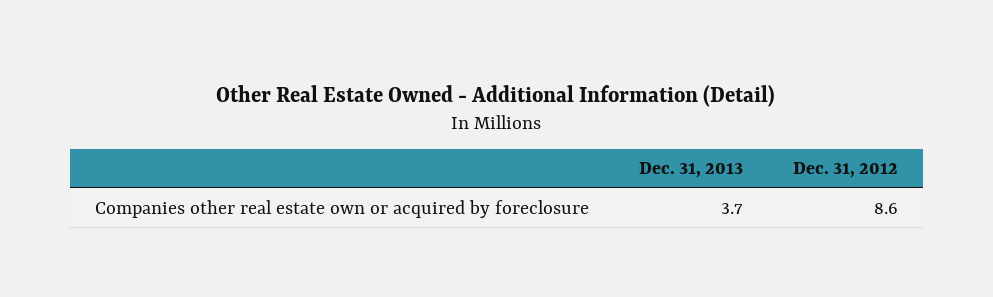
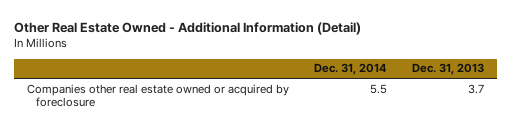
- | Dec. 31, 2013 | Dec. 31, 2012
+ | Dec. 31, 2014 | Dec. 31, 2013
- Companies other real estate own or acquired by foreclosure | 3.7 | 8.6
+ Companies other real estate owned or acquired by foreclosure | 5.5 | 3.7

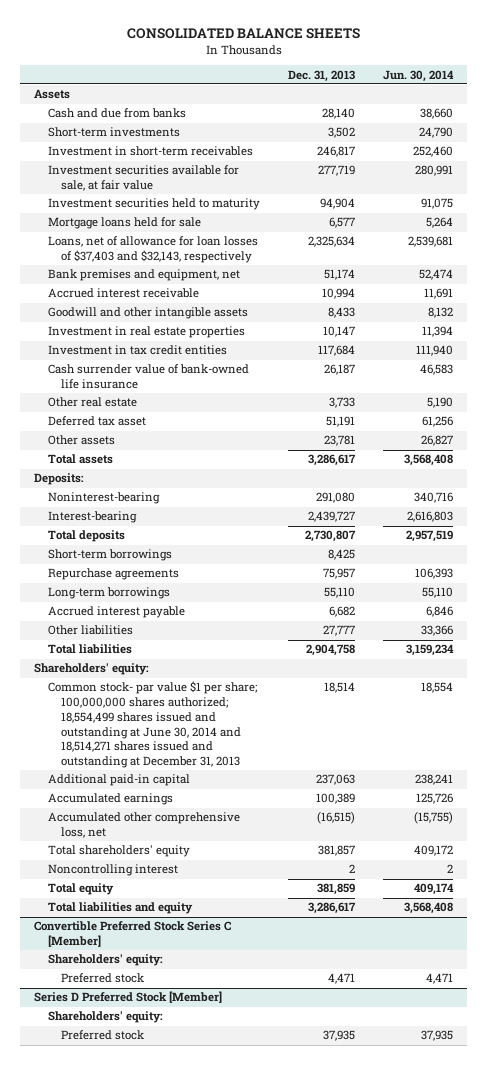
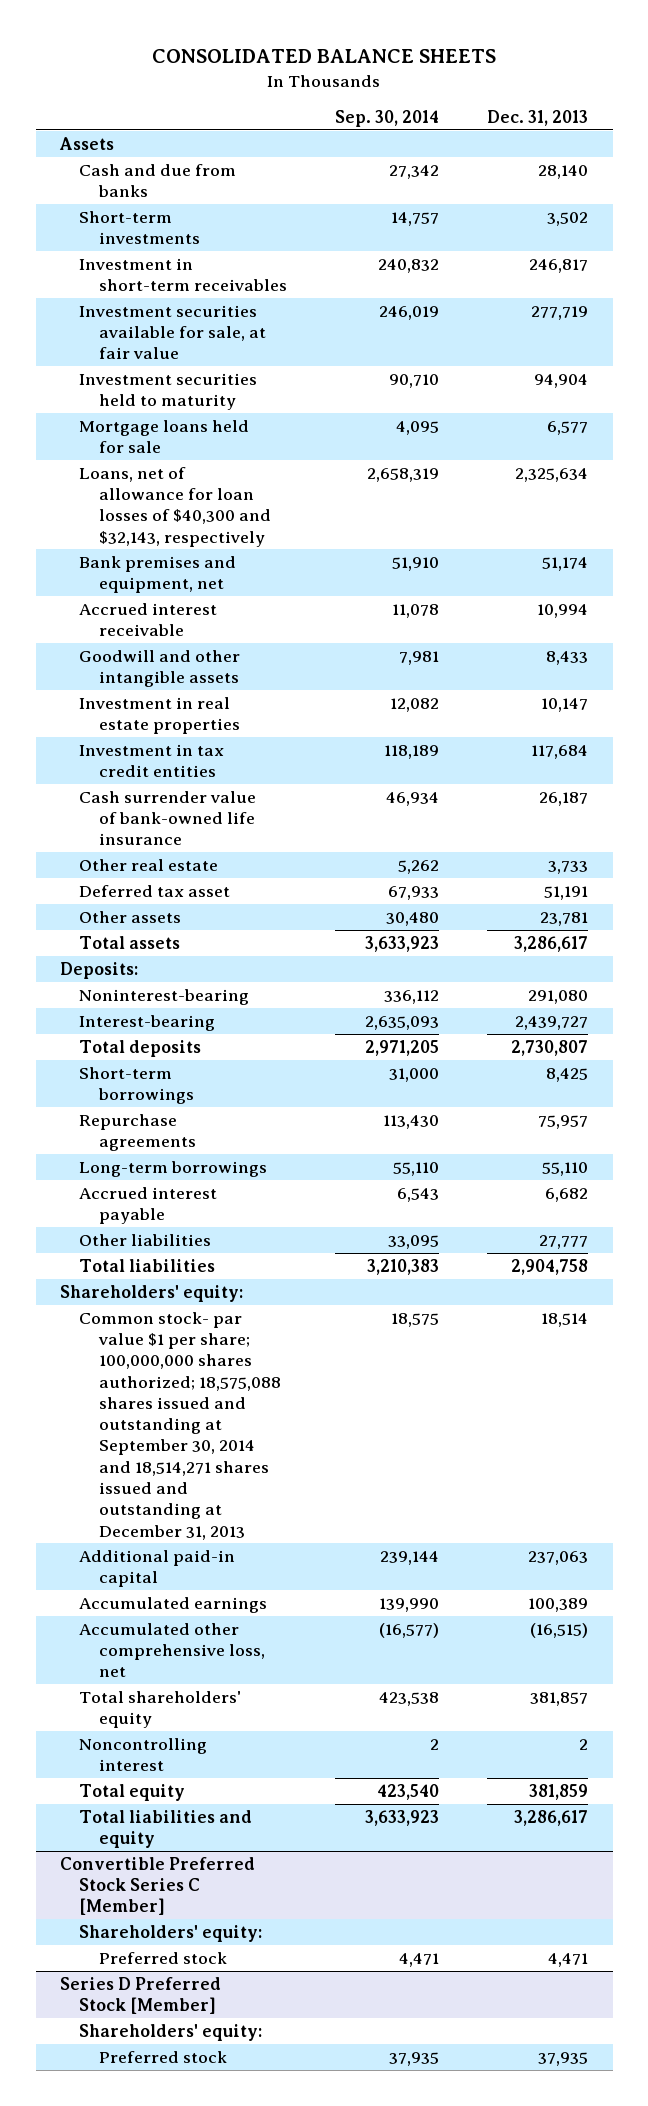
- | Dec. 31, 2013 | Jun. 30, 2014
+ | Sep. 30, 2014 | Dec. 31, 2013
- Loans, net of allowance for loan losses of $37,403 and $32,143, respectively | 2,325,634 | 2,539,681
+ Loans, net of allowance for loan losses of $40,300 and $32,143, respectively | 2,658,319 | 2,325,634
- Common stock- par value $1 per share; 100,000,000 shares authorized; 18,554,499 shares issued and outstanding at June 30, 2014 and 18,514,271 shares issued and outstanding at December 31, 2013 | 18,514 | 18,554
+ Common stock- par value $1 per share; 100,000,000 shares authorized; 18,575,088 shares issued and outstanding at September 30, 2014 and 18,514,271 shares issued and outstanding at December 31, 2013 | 18,575 | 18,514

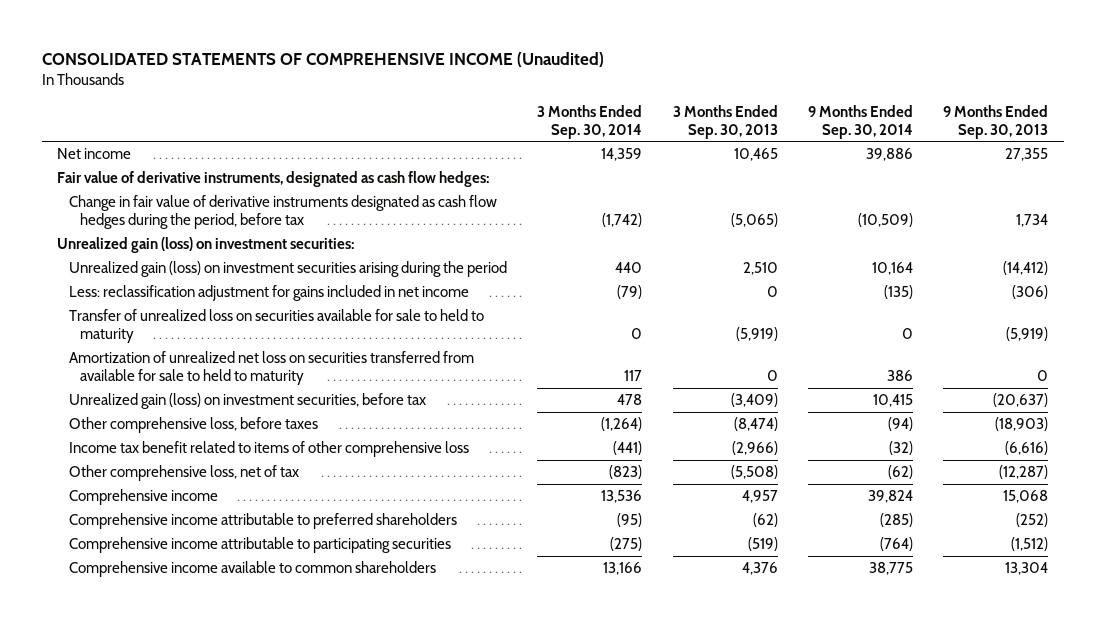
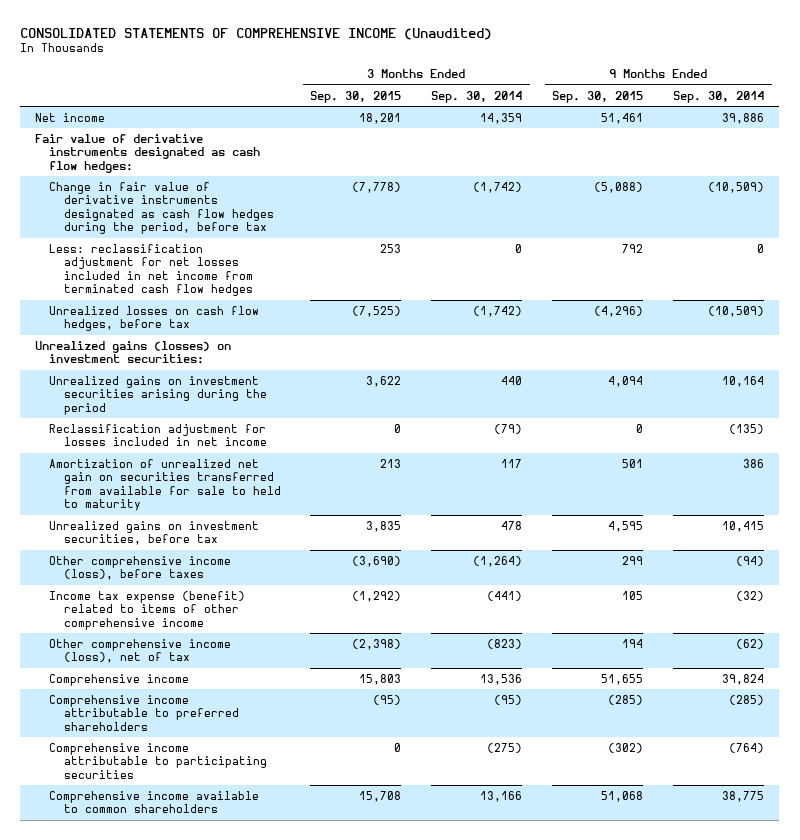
- | 3 Months Ended Sep. 30, 2014 | 3 Months Ended Sep. 30, 2013 | 9 Months Ended Sep. 30, 2014 | 9 Months Ended Sep. 30, 2013
+ | 3 Months Ended Sep. 30, 2015 | 3 Months Ended Sep. 30, 2014 | 9 Months Ended Sep. 30, 2015 | 9 Months Ended Sep. 30, 2014
- Fair value of derivative instruments, designated as cash flow hedges:
+ Fair value of derivative instruments designated as cash flow hedges:
- Unrealized gain (loss) on investment securities:
- Unrealized gain (loss) on investment securities arising during the period | 440 | 2,510 | 10,164 | (14,412)
- Less: reclassification adjustment for gains included in net income | (79) | 0 | (135) | (306)
- Transfer of unrealized loss on securities available for sale to held to maturity | 0 | (5,919) | 0 | (5,919)
- Amortization of unrealized net loss on securities transferred from available for sale to held to maturity | 117 | 0 | 386 | 0
- Unrealized gain (loss) on investment securities, before tax | 478 | (3,409) | 10,415 | (20,637)
- Other comprehensive loss, before taxes | (1,264) | (8,474) | (94) | (18,903)
- Income tax benefit related to items of other comprehensive loss | (441) | (2,966) | (32) | (6,616)
- Other comprehensive loss, net of tax | (823) | (5,508) | (62) | (12,287)
+ Less: reclassification adjustment for net losses included in net income from terminated cash flow hedges | 253 | 0 | 792 | 0
+ Unrealized losses on cash flow hedges, before tax | (7,525) | (1,742) | (4,296) | (10,509)
+ Unrealized gains (losses) on investment securities:
+ Unrealized gains on investment securities arising during the period | 3,622 | 440 | 4,094 | 10,164
+ Reclassification adjustment for losses included in net income | 0 | (79) | 0 | (135)
+ Amortization of unrealized net gain on securities transferred from available for sale to held to maturity | 213 | 117 | 501 | 386
+ Unrealized gains on investment securities, before tax | 3,835 | 478 | 4,595 | 10,415
+ Other comprehensive income (loss), before taxes | (3,690) | (1,264) | 299 | (94)
+ Income tax expense (benefit) related to items of other comprehensive income | (1,292) | (441) | 105 | (32)
+ Other comprehensive income (loss), net of tax | (2,398) | (823) | 194 | (62)

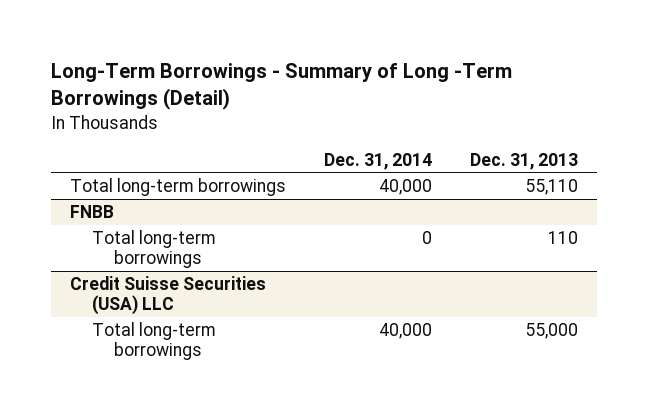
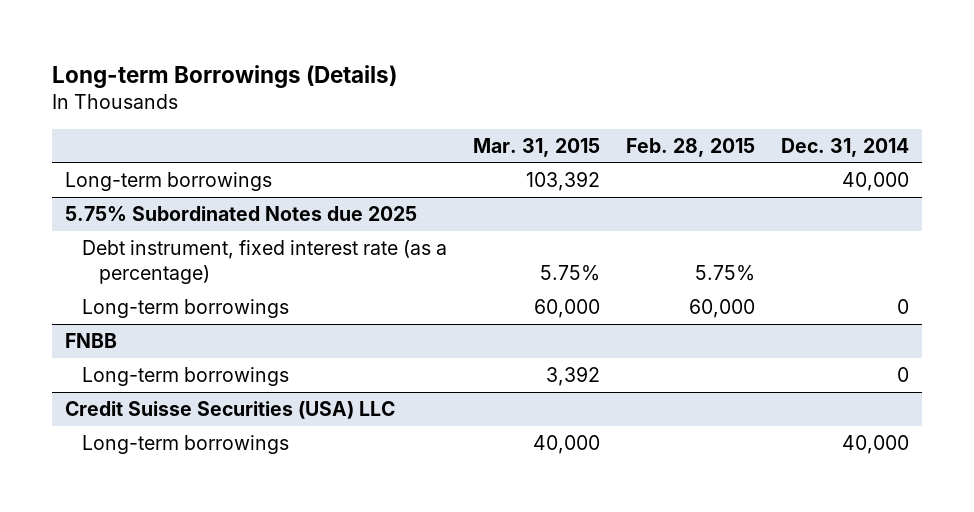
- Long-Term Borrowings - Summary of Long -Term Borrowings (Detail)
+ Long-term Borrowings (Details)
- | Dec. 31, 2014 | Dec. 31, 2013
+ | Mar. 31, 2015 | Feb. 28, 2015 | Dec. 31, 2014
- Total long-term borrowings | 40,000 | 55,110
+ Long-term borrowings | 103,392 | | 40,000
+ 5.75% Subordinated Notes due 2025
+ Debt instrument, fixed interest rate (as a percentage) | 5.75% | 5.75% |
+ Long-term borrowings | 60,000 | 60,000 | 0
@ FNBB
- Total long-term borrowings | 0 | 110
+ Long-term borrowings | 3,392 | | 0
@ Credit Suisse Securities (USA) LLC
- Total long-term borrowings | 40,000 | 55,000
+ Long-term borrowings | 40,000 | | 40,000

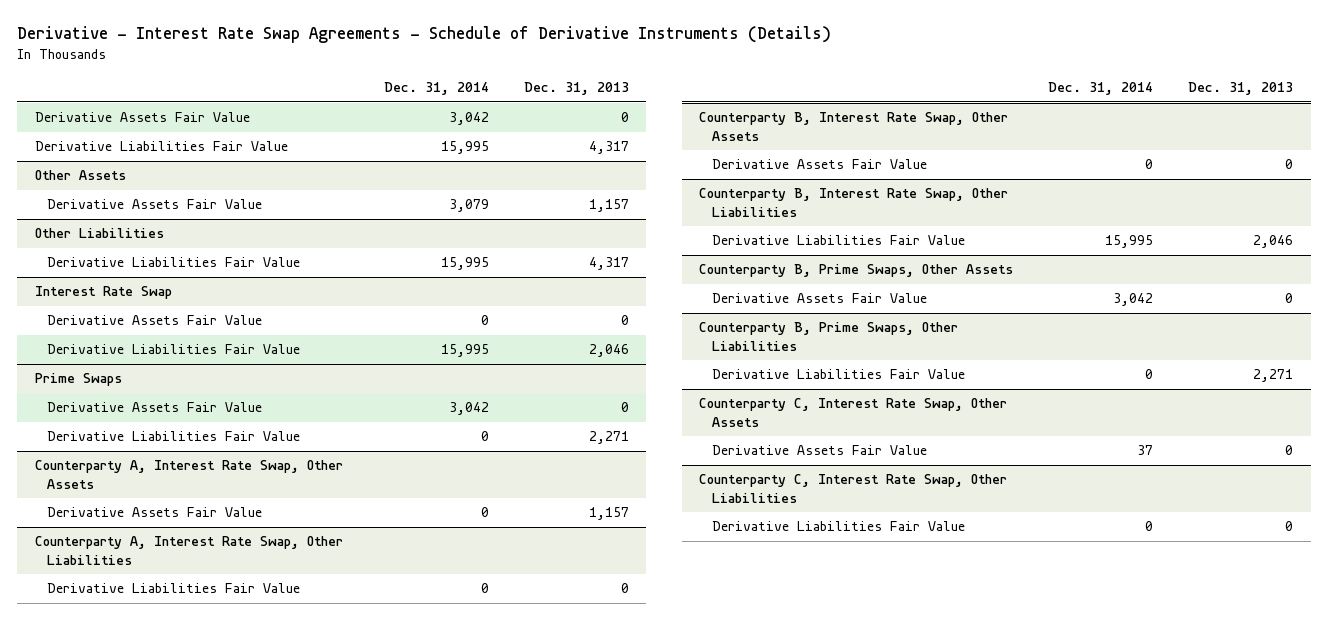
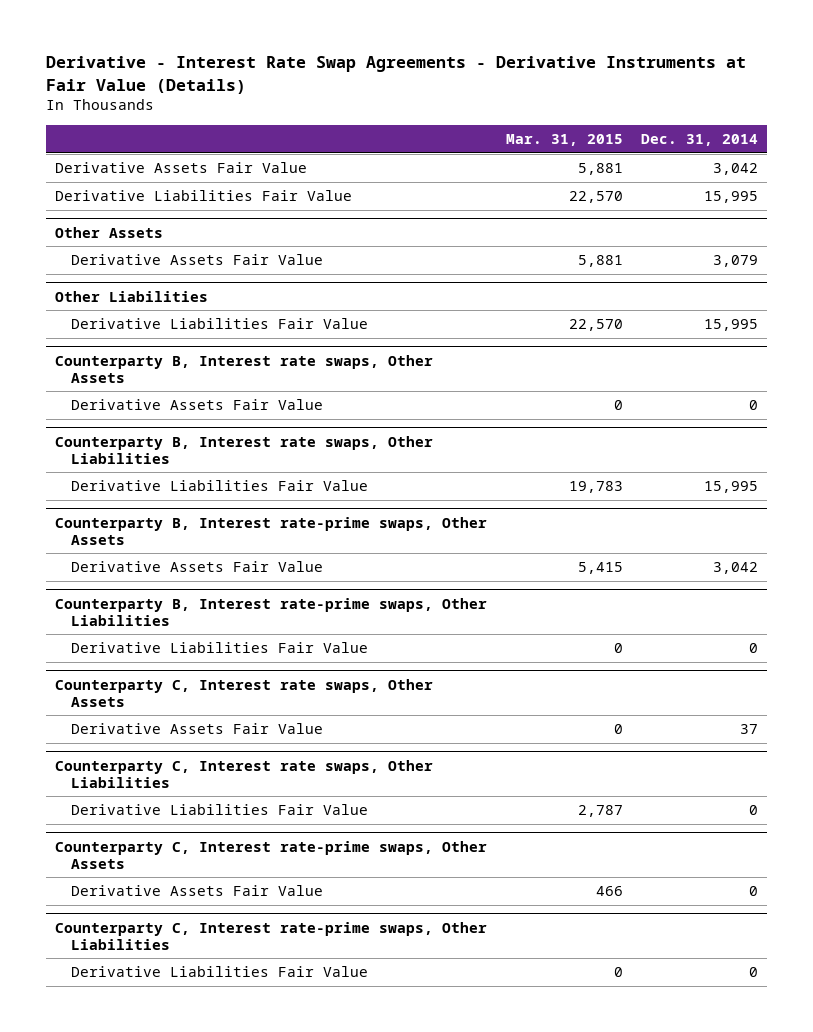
- Derivative - Interest Rate Swap Agreements - Schedule of Derivative Instruments (Details)
+ Derivative - Interest Rate Swap Agreements - Derivative Instruments at Fair Value (Details)
- | Dec. 31, 2014 | Dec. 31, 2013
+ | Mar. 31, 2015 | Dec. 31, 2014
- Interest Rate Swap
+ Counterparty B, Interest rate swaps, Other Assets
+ Counterparty B, Interest rate swaps, Other Liabilities
- Prime Swaps
+ Counterparty B, Interest rate-prime swaps, Other Assets
+ Counterparty B, Interest rate-prime swaps, Other Liabilities
- Counterparty A, Interest Rate Swap, Other Assets
- Derivative Assets Fair Value | 0 | 1,157
- Counterparty A, Interest Rate Swap, Other Liabilities
+ Counterparty C, Interest rate swaps, Other Assets
+ Derivative Assets Fair Value | 0 | 37
+ Counterparty C, Interest rate swaps, Other Liabilities
- Counterparty B, Interest Rate Swap, Other Assets
+ Counterparty C, Interest rate-prime swaps, Other Assets
- Counterparty B, Interest Rate Swap, Other Liabilities
- Derivative Liabilities Fair Value | 15,995 | 2,046
- Counterparty B, Prime Swaps, Other Assets
- Derivative Assets Fair Value | 3,042 | 0
- Counterparty B, Prime Swaps, Other Liabilities
- Derivative Liabilities Fair Value | 0 | 2,271
- Counterparty C, Interest Rate Swap, Other Assets
- Derivative Assets Fair Value | 37 | 0
- Counterparty C, Interest Rate Swap, Other Liabilities
+ Counterparty C, Interest rate-prime swaps, Other Liabilities

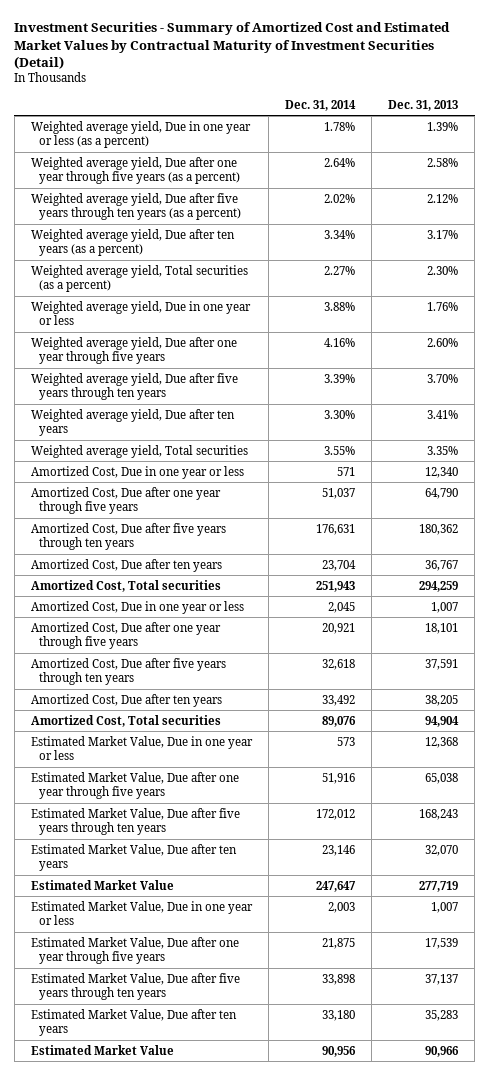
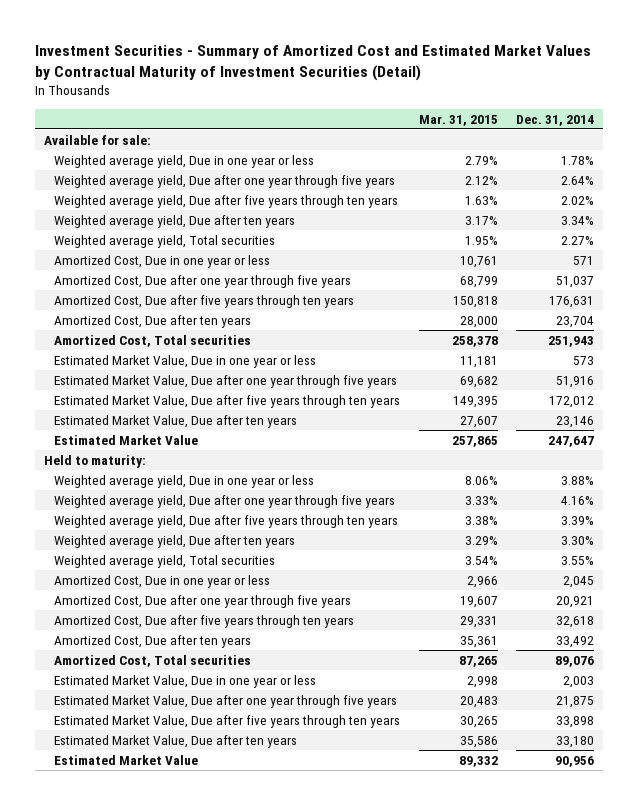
- | Dec. 31, 2014 | Dec. 31, 2013
+ | Mar. 31, 2015 | Dec. 31, 2014
- Weighted average yield, Due in one year or less (as a percent) | 1.78% | 1.39%
- Weighted average yield, Due after one year through five years (as a percent) | 2.64% | 2.58%
- Weighted average yield, Due after five years through ten years (as a percent) | 2.02% | 2.12%
- Weighted average yield, Due after ten years (as a percent) | 3.34% | 3.17%
- Weighted average yield, Total securities (as a percent) | 2.27% | 2.30%
+ Available for sale:
+ Weighted average yield, Due in one year or less | 2.79% | 1.78%
+ Weighted average yield, Due after one year through five years | 2.12% | 2.64%
+ Weighted average yield, Due after five years through ten years | 1.63% | 2.02%
+ Weighted average yield, Due after ten years | 3.17% | 3.34%
+ Weighted average yield, Total securities | 1.95% | 2.27%
+ Held to maturity:
moved down: Weighted average yield, Due in one year or less | 8.06% | 3.88%
moved down: Weighted average yield, Due after one year through five years | 3.33% | 4.16%
moved down: Weighted average yield, Due after five years through ten years | 3.38% | 3.39%
moved down: Weighted average yield, Due after ten years | 3.29% | 3.30%
moved down: Weighted average yield, Total securities | 3.54% | 3.55%
moved down: Amortized Cost, Due in one year or less | 2,966 | 2,045
moved down: Amortized Cost, Due after one year through five years | 19,607 | 20,921
moved down: Amortized Cost, Due after five years through ten years | 29,331 | 32,618
moved down: Amortized Cost, Due after ten years | 35,361 | 33,492
moved down: Amortized Cost, Total securities | 87,265 | 89,076

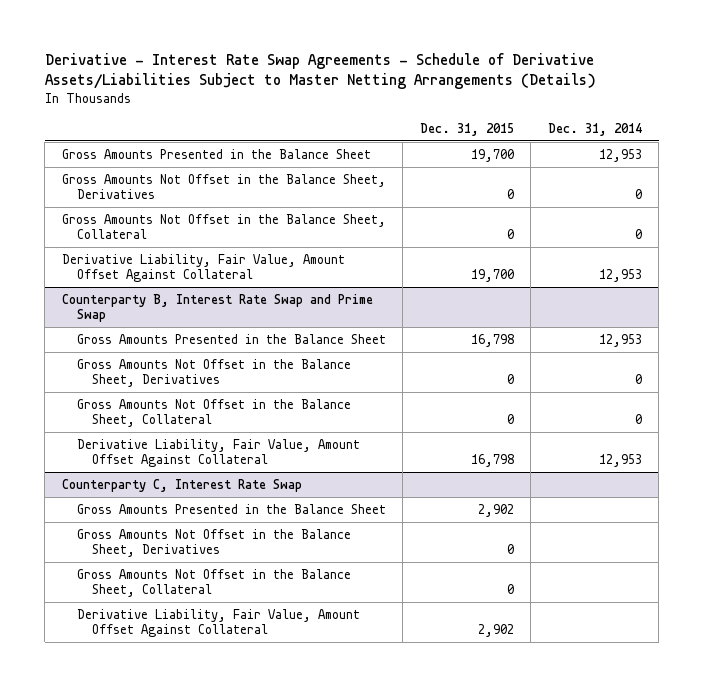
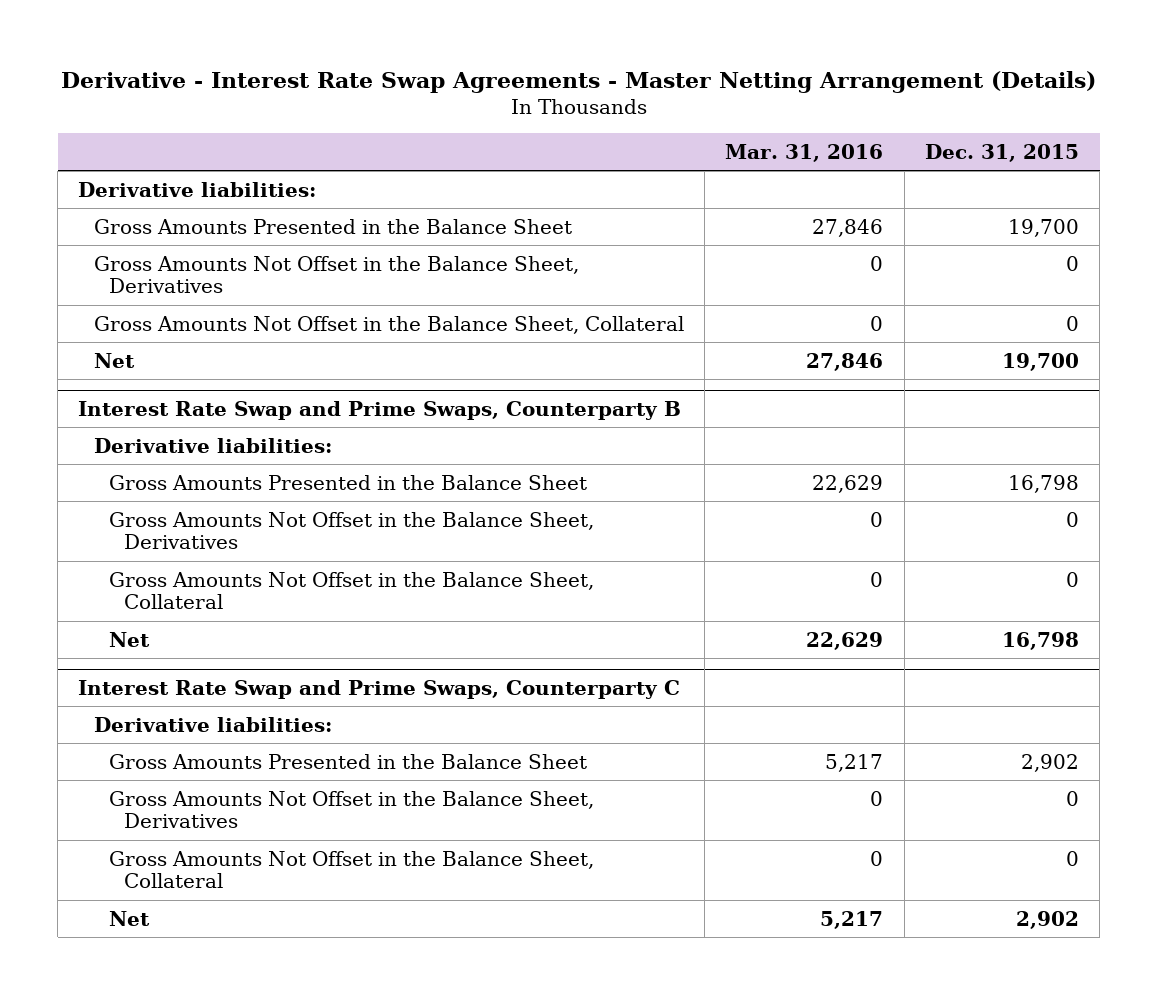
- Derivative - Interest Rate Swap Agreements - Schedule of Derivative Assets/Liabilities Subject to Master Netting Arrangements (Details)
+ Derivative - Interest Rate Swap Agreements - Master Netting Arrangement (Details)
- | Dec. 31, 2015 | Dec. 31, 2014
+ | Mar. 31, 2016 | Dec. 31, 2015
+ Derivative liabilities:
- Derivative Liability, Fair Value, Amount Offset Against Collateral | 19,700 | 12,953
- Counterparty B, Interest Rate Swap and Prime Swap
+ Net | 27,846 | 19,700
+ Interest Rate Swap and Prime Swaps, Counterparty B
+ Derivative liabilities:
- Derivative Liability, Fair Value, Amount Offset Against Collateral | 16,798 | 12,953
- Counterparty C, Interest Rate Swap
+ Net | 22,629 | 16,798
+ Interest Rate Swap and Prime Swaps, Counterparty C
+ Derivative liabilities:
- Derivative Liability, Fair Value, Amount Offset Against Collateral | 2,902 |
+ Net | 5,217 | 2,902

